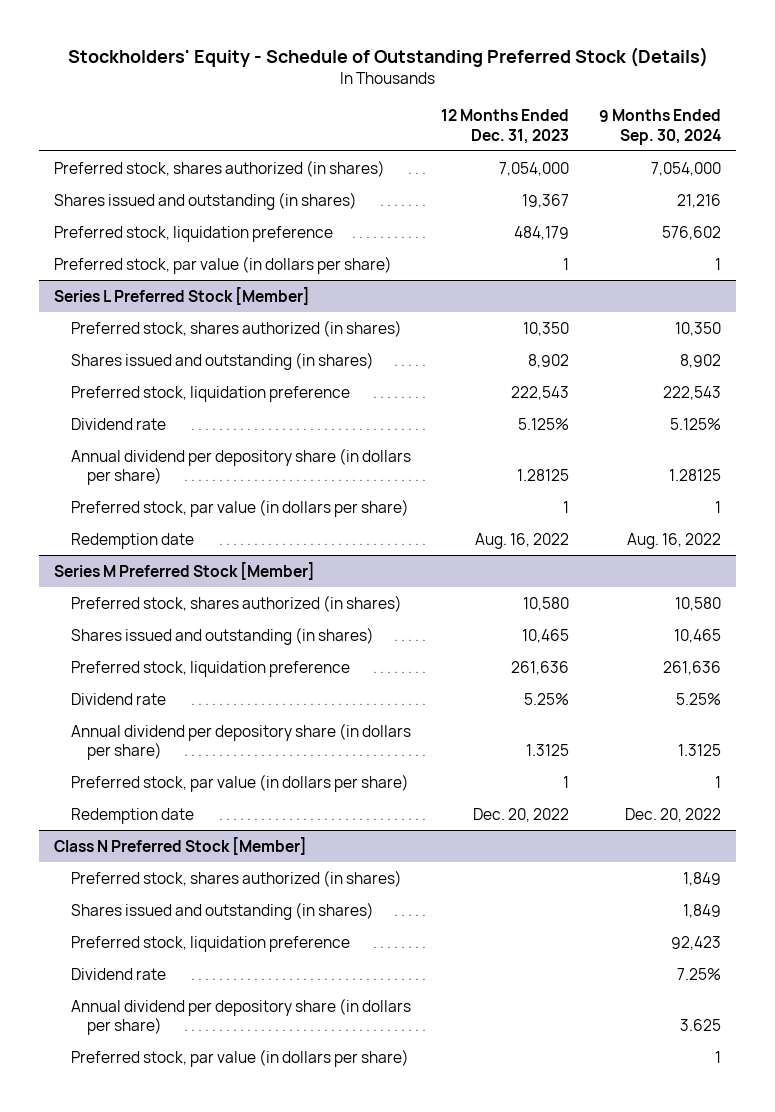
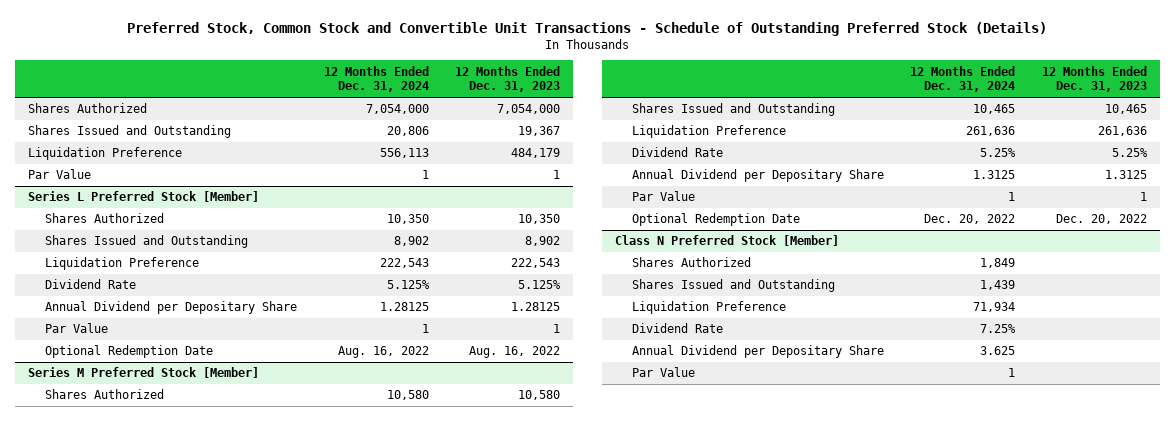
- Stockholders' Equity - Schedule of Outstanding Preferred Stock (Details)
+ Preferred Stock, Common Stock and Convertible Unit Transactions - Schedule of Outstanding Preferred Stock (Details)
- | 12 Months Ended Dec. 31, 2023 | 9 Months Ended Sep. 30, 2024
+ | 12 Months Ended Dec. 31, 2024 | 12 Months Ended Dec. 31, 2023
- Preferred stock, shares authorized (in shares) | 7,054,000 | 7,054,000
- Shares issued and outstanding (in shares) | 19,367 | 21,216
- Preferred stock, liquidation preference | 484,179 | 576,602
- Preferred stock, par value (in dollars per share) | 1 | 1
+ Shares Authorized | 7,054,000 | 7,054,000
+ Shares Issued and Outstanding | 20,806 | 19,367
+ Liquidation Preference | 556,113 | 484,179
+ Par Value | 1 | 1
@ Series L Preferred Stock [Member]
- Preferred stock, shares authorized (in shares) | 10,350 | 10,350
- Shares issued and outstanding (in shares) | 8,902 | 8,902
- Preferred stock, liquidation preference | 222,543 | 222,543
- Dividend rate | 5.125% | 5.125%
- Annual dividend per depository share (in dollars per share) | 1.28125 | 1.28125
- Preferred stock, par value (in dollars per share) | 1 | 1
- Redemption date | Aug. 16, 2022 | Aug. 16, 2022
+ Shares Authorized | 10,350 | 10,350
+ Shares Issued and Outstanding | 8,902 | 8,902
+ Liquidation Preference | 222,543 | 222,543
+ Dividend Rate | 5.125% | 5.125%
+ Annual Dividend per Depositary Share | 1.28125 | 1.28125
+ Par Value | 1 | 1
+ Optional Redemption Date | Aug. 16, 2022 | Aug. 16, 2022
@ Series M Preferred Stock [Member]
- Preferred stock, shares authorized (in shares) | 10,580 | 10,580
- Shares issued and outstanding (in shares) | 10,465 | 10,465
- Preferred stock, liquidation preference | 261,636 | 261,636
- Dividend rate | 5.25% | 5.25%
- Annual dividend per depository share (in dollars per share) | 1.3125 | 1.3125
- Preferred stock, par value (in dollars per share) | 1 | 1
- Redemption date | Dec. 20, 2022 | Dec. 20, 2022
+ Shares Authorized | 10,580 | 10,580
+ Shares Issued and Outstanding | 10,465 | 10,465
+ Liquidation Preference | 261,636 | 261,636
+ Dividend Rate | 5.25% | 5.25%
+ Annual Dividend per Depositary Share | 1.3125 | 1.3125
+ Par Value | 1 | 1
+ Optional Redemption Date | Dec. 20, 2022 | Dec. 20, 2022
@ Class N Preferred Stock [Member]
- Preferred stock, shares authorized (in shares) | | 1,849
- Shares issued and outstanding (in shares) | | 1,849
- Preferred stock, liquidation preference | | 92,423
- Dividend rate | | 7.25%
- Annual dividend per depository share (in dollars per share) | | 3.625
- Preferred stock, par value (in dollars per share) | | 1
+ Shares Authorized | 1,849 |
+ Shares Issued and Outstanding | 1,439 |
+ Liquidation Preference | 71,934 |
+ Dividend Rate | 7.25% |
+ Annual Dividend per Depositary Share | 3.625 |
+ Par Value | 1 |

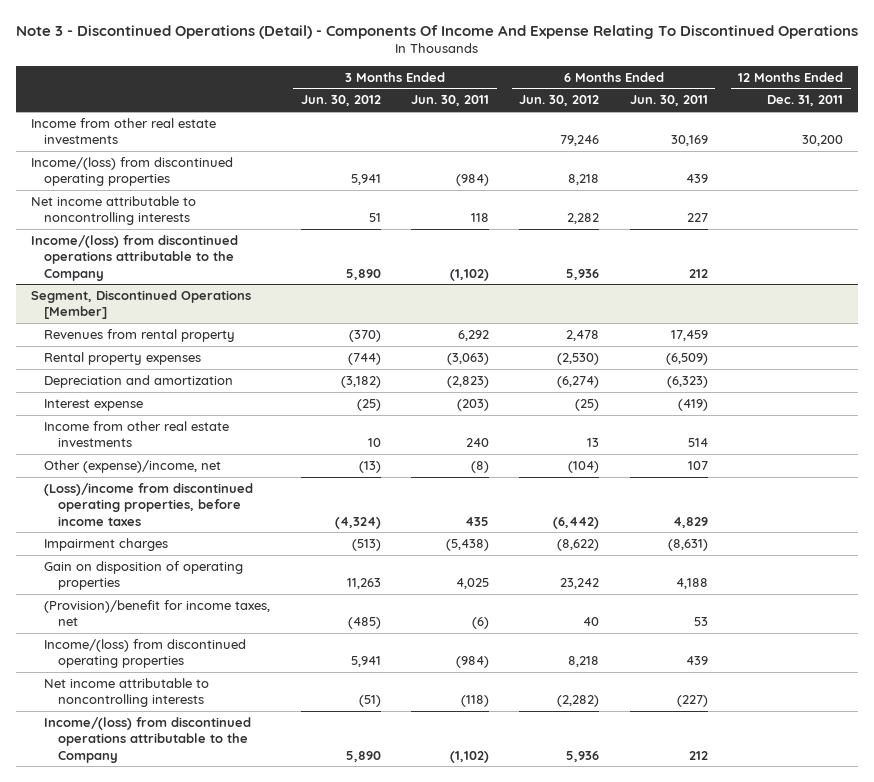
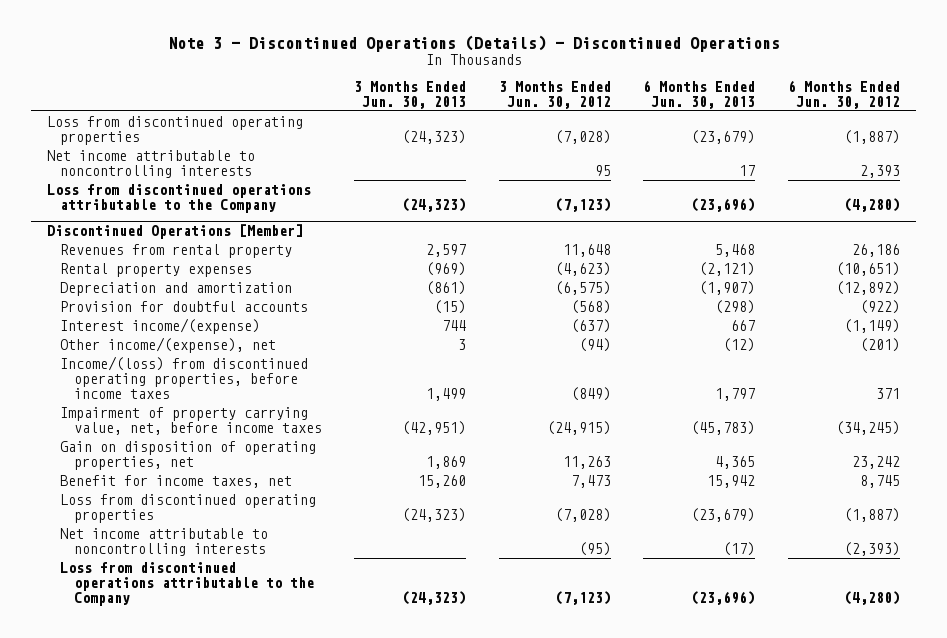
- Note 3 - Discontinued Operations (Detail) - Components Of Income And Expense Relating To Discontinued Operations
+ Note 3 - Discontinued Operations (Details) - Discontinued Operations
- | 3 Months Ended Jun. 30, 2012 | 3 Months Ended Jun. 30, 2011 | 6 Months Ended Jun. 30, 2012 | 6 Months Ended Jun. 30, 2011 | 12 Months Ended Dec. 31, 2011
+ | 3 Months Ended Jun. 30, 2013 | 3 Months Ended Jun. 30, 2012 | 6 Months Ended Jun. 30, 2013 | 6 Months Ended Jun. 30, 2012
- Income from other real estate investments | | | 79,246 | 30,169 | 30,200
- Income/(loss) from discontinued operating properties | 5,941 | (984) | 8,218 | 439 |
- Net income attributable to noncontrolling interests | 51 | 118 | 2,282 | 227 |
- Income/(loss) from discontinued operations attributable to the Company | 5,890 | (1,102) | 5,936 | 212 |
- Segment, Discontinued Operations [Member]
- Revenues from rental property | (370) | 6,292 | 2,478 | 17,459 |
- Rental property expenses | (744) | (3,063) | (2,530) | (6,509) |
- Depreciation and amortization | (3,182) | (2,823) | (6,274) | (6,323) |
- Interest expense | (25) | (203) | (25) | (419) |
- Income from other real estate investments | 10 | 240 | 13 | 514 |
- Other (expense)/income, net | (13) | (8) | (104) | 107 |
- (Loss)/income from discontinued operating properties, before income taxes | (4,324) | 435 | (6,442) | 4,829 |
- Impairment charges | (513) | (5,438) | (8,622) | (8,631) |
- Gain on disposition of operating properties | 11,263 | 4,025 | 23,242 | 4,188 |
- (Provision)/benefit for income taxes, net | (485) | (6) | 40 | 53 |
- Income/(loss) from discontinued operating properties | 5,941 | (984) | 8,218 | 439 |
- Net income attributable to noncontrolling interests | (51) | (118) | (2,282) | (227) |
- Income/(loss) from discontinued operations attributable to the Company | 5,890 | (1,102) | 5,936 | 212 |
+ Loss from discontinued operating properties | (24,323) | (7,028) | (23,679) | (1,887)
+ Net income attributable to noncontrolling interests | | 95 | 17 | 2,393
+ Loss from discontinued operations attributable to the Company | (24,323) | (7,123) | (23,696) | (4,280)
+ Discontinued Operations [Member]
+ Revenues from rental property | 2,597 | 11,648 | 5,468 | 26,186
+ Rental property expenses | (969) | (4,623) | (2,121) | (10,651)
+ Depreciation and amortization | (861) | (6,575) | (1,907) | (12,892)
+ Provision for doubtful accounts | (15) | (568) | (298) | (922)
+ Interest income/(expense) | 744 | (637) | 667 | (1,149)
+ Other income/(expense), net | 3 | (94) | (12) | (201)
+ Income/(loss) from discontinued operating properties, before income taxes | 1,499 | (849) | 1,797 | 371
+ Impairment of property carrying value, net, before income taxes | (42,951) | (24,915) | (45,783) | (34,245)
+ Gain on disposition of operating properties, net | 1,869 | 11,263 | 4,365 | 23,242
+ Benefit for income taxes, net | 15,260 | 7,473 | 15,942 | 8,745
+ Loss from discontinued operating properties | (24,323) | (7,028) | (23,679) | (1,887)
+ Net income attributable to noncontrolling interests | | (95) | (17) | (2,393)
+ Loss from discontinued operations attributable to the Company | (24,323) | (7,123) | (23,696) | (4,280)

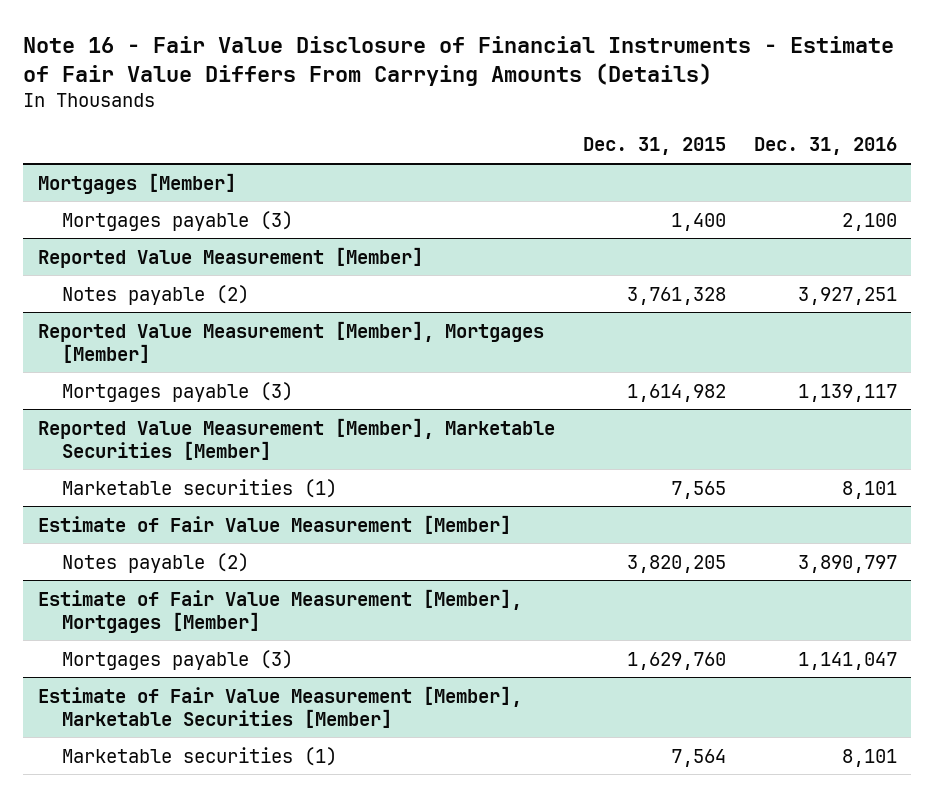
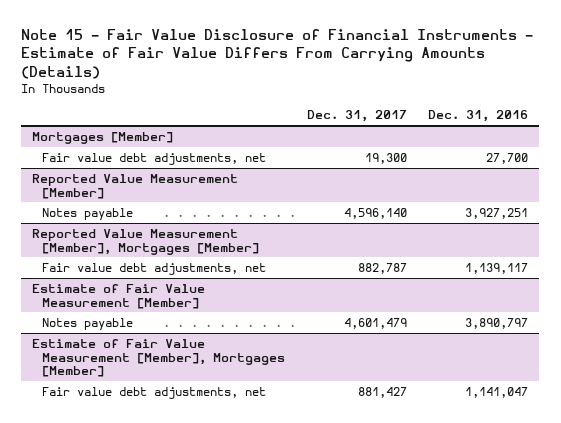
- Note 16 - Fair Value Disclosure of Financial Instruments - Estimate of Fair Value Differs From Carrying Amounts (Details)
+ Note 15 - Fair Value Disclosure of Financial Instruments - Estimate of Fair Value Differs From Carrying Amounts (Details)
- | Dec. 31, 2015 | Dec. 31, 2016
+ | Dec. 31, 2017 | Dec. 31, 2016
@ Mortgages [Member]
- Mortgages payable (3) | 1,400 | 2,100
+ Fair value debt adjustments, net | 19,300 | 27,700
@ Reported Value Measurement [Member]
- Notes payable (2) | 3,761,328 | 3,927,251
+ Notes payable | 4,596,140 | 3,927,251
@ Reported Value Measurement [Member], Mortgages [Member]
- Mortgages payable (3) | 1,614,982 | 1,139,117
- Reported Value Measurement [Member], Marketable Securities [Member]
- Marketable securities (1) | 7,565 | 8,101
@ Reported Value Measurement [Member], Mortgages [Member]
+ Fair value debt adjustments, net | 882,787 | 1,139,117
@ Estimate of Fair Value Measurement [Member]
- Notes payable (2) | 3,820,205 | 3,890,797
+ Notes payable | 4,601,479 | 3,890,797
@ Estimate of Fair Value Measurement [Member], Mortgages [Member]
- Mortgages payable (3) | 1,629,760 | 1,141,047
- Estimate of Fair Value Measurement [Member], Marketable Securities [Member]
- Marketable securities (1) | 7,564 | 8,101
@ Estimate of Fair Value Measurement [Member], Mortgages [Member]
+ Fair value debt adjustments, net | 881,427 | 1,141,047

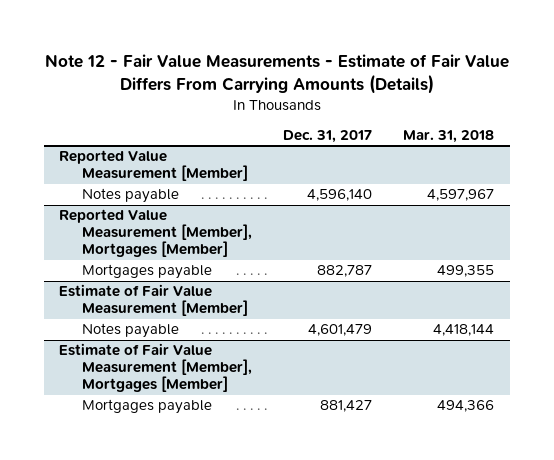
- Note 15 - Fair Value Disclosure of Financial Instruments - Estimate of Fair Value Differs From Carrying Amounts (Details)
+ Note 12 - Fair Value Measurements - Estimate of Fair Value Differs From Carrying Amounts (Details)
- | Dec. 31, 2017 | Dec. 31, 2016
+ | Dec. 31, 2017 | Mar. 31, 2018
- Mortgages [Member]
- Fair value debt adjustments, net | 19,300 | 27,700
@ Reported Value Measurement [Member], Mortgages [Member]
- Fair value debt adjustments, net | 882,787 | 1,139,117
+ Mortgages payable | 882,787 | 499,355
@ Estimate of Fair Value Measurement [Member], Mortgages [Member]
- Fair value debt adjustments, net | 881,427 | 1,141,047
+ Mortgages payable | 881,427 | 494,366

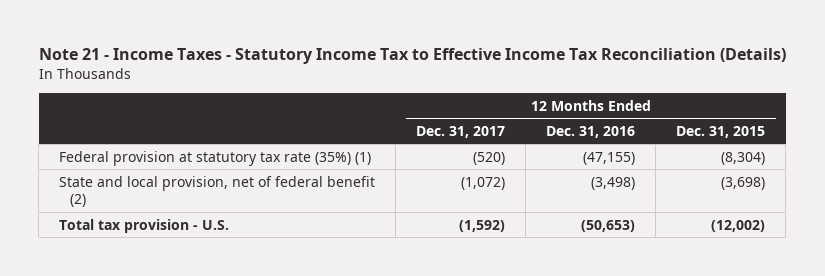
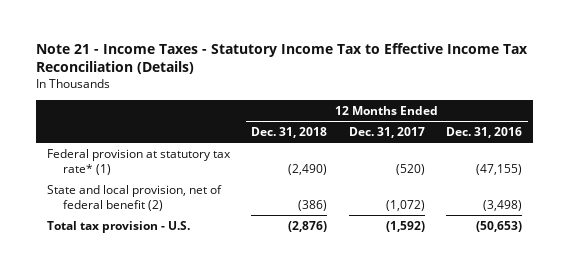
- | 12 Months Ended Dec. 31, 2017 | 12 Months Ended Dec. 31, 2016 | 12 Months Ended Dec. 31, 2015
+ | 12 Months Ended Dec. 31, 2018 | 12 Months Ended Dec. 31, 2017 | 12 Months Ended Dec. 31, 2016
- Federal provision at statutory tax rate (35%) (1) | (520) | (47,155) | (8,304)
+ Federal provision at statutory tax rate* (1) | (2,490) | (520) | (47,155)

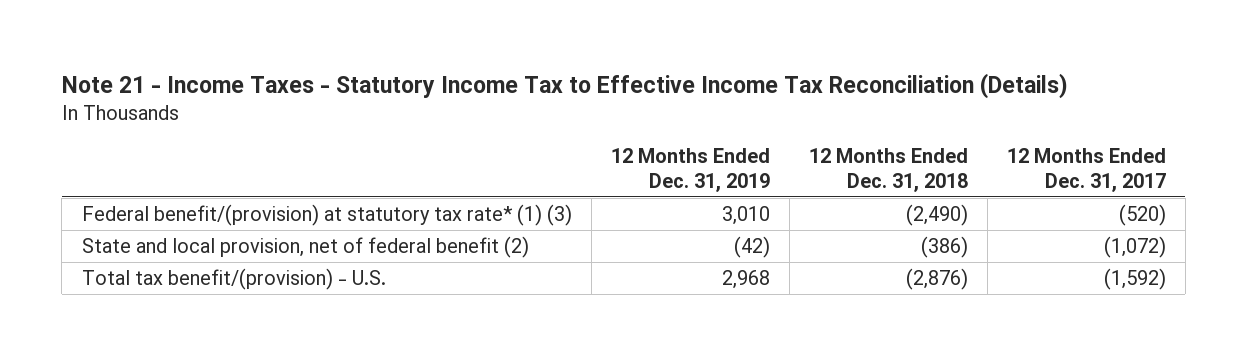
- | 12 Months Ended Dec. 31, 2018 | 12 Months Ended Dec. 31, 2017 | 12 Months Ended Dec. 31, 2016
+ | 12 Months Ended Dec. 31, 2019 | 12 Months Ended Dec. 31, 2018 | 12 Months Ended Dec. 31, 2017
- Federal provision at statutory tax rate* (1) | (2,490) | (520) | (47,155)
+ Federal benefit/(provision) at statutory tax rate* (1) (3) | 3,010 | (2,490) | (520)
- Total tax provision - U.S. | (2,876) | (1,592) | (50,653)
+ Total tax benefit/(provision) - U.S. | 2,968 | (2,876) | (1,592)

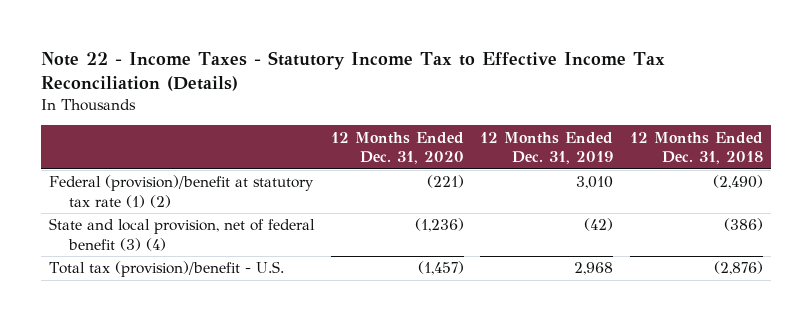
- Note 21 - Income Taxes - Statutory Income Tax to Effective Income Tax Reconciliation (Details)
+ Note 22 - Income Taxes - Statutory Income Tax to Effective Income Tax Reconciliation (Details)
- | 12 Months Ended Dec. 31, 2019 | 12 Months Ended Dec. 31, 2018 | 12 Months Ended Dec. 31, 2017
+ | 12 Months Ended Dec. 31, 2020 | 12 Months Ended Dec. 31, 2019 | 12 Months Ended Dec. 31, 2018
- Federal benefit/(provision) at statutory tax rate* (1) (3) | 3,010 | (2,490) | (520)
- State and local provision, net of federal benefit (2) | (42) | (386) | (1,072)
- Total tax benefit/(provision) - U.S. | 2,968 | (2,876) | (1,592)
+ Federal (provision)/benefit at statutory tax rate (1) (2) | (221) | 3,010 | (2,490)
+ State and local provision, net of federal benefit (3) (4) | (1,236) | (42) | (386)
+ Total tax (provision)/benefit - U.S. | (1,457) | 2,968 | (2,876)

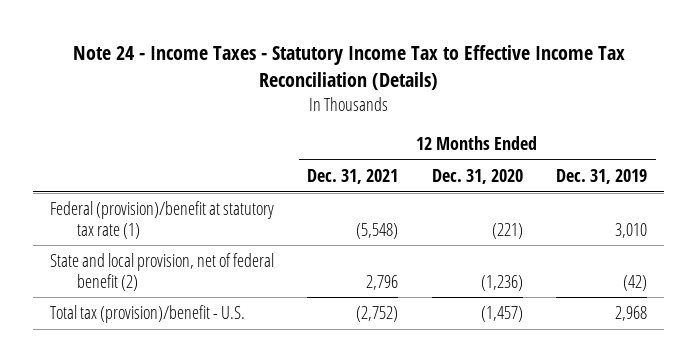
- Note 22 - Income Taxes - Statutory Income Tax to Effective Income Tax Reconciliation (Details)
+ Note 24 - Income Taxes - Statutory Income Tax to Effective Income Tax Reconciliation (Details)
- | 12 Months Ended Dec. 31, 2020 | 12 Months Ended Dec. 31, 2019 | 12 Months Ended Dec. 31, 2018
+ | 12 Months Ended Dec. 31, 2021 | 12 Months Ended Dec. 31, 2020 | 12 Months Ended Dec. 31, 2019
- Federal (provision)/benefit at statutory tax rate (1) (2) | (221) | 3,010 | (2,490)
- State and local provision, net of federal benefit (3) (4) | (1,236) | (42) | (386)
+ Federal (provision)/benefit at statutory tax rate (1) | (5,548) | (221) | 3,010
+ State and local provision, net of federal benefit (2) | 2,796 | (1,236) | (42)

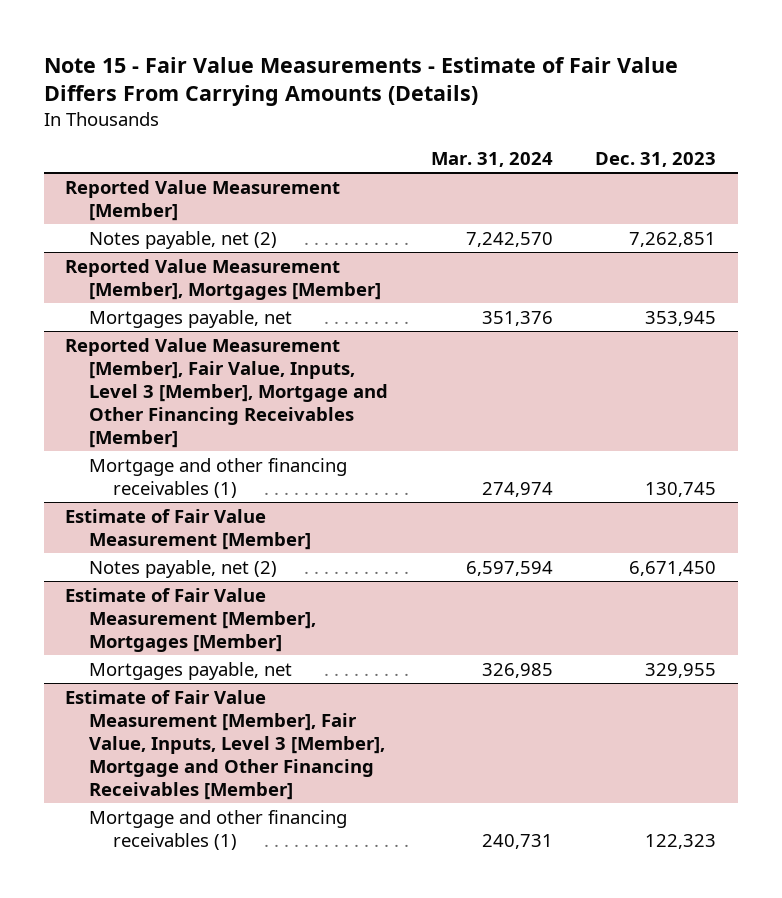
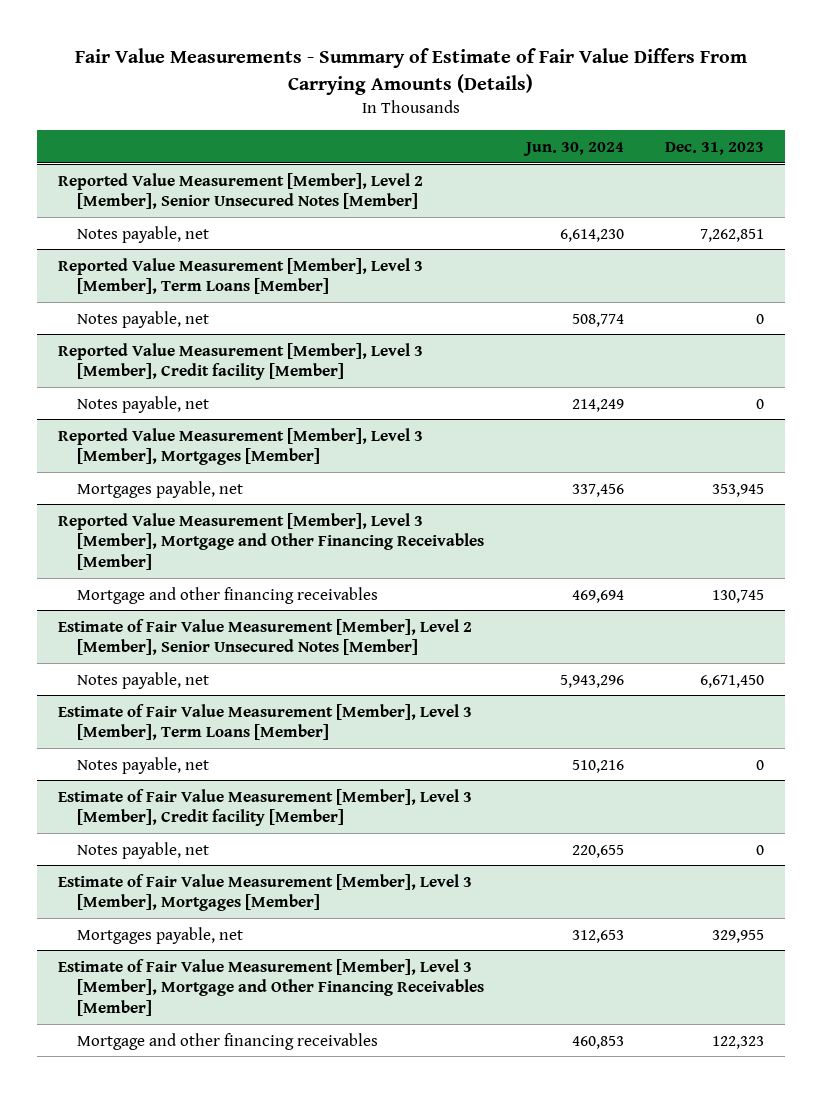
- Note 15 - Fair Value Measurements - Estimate of Fair Value Differs From Carrying Amounts (Details)
+ Fair Value Measurements - Summary of Estimate of Fair Value Differs From Carrying Amounts (Details)
- | Mar. 31, 2024 | Dec. 31, 2023
+ | Jun. 30, 2024 | Dec. 31, 2023
- Reported Value Measurement [Member]
- Notes payable, net (2) | 7,242,570 | 7,262,851
- Reported Value Measurement [Member], Mortgages [Member]
+ Reported Value Measurement [Member], Level 2 [Member], Senior Unsecured Notes [Member]
+ Notes payable, net | 6,614,230 | 7,262,851
+ Reported Value Measurement [Member], Level 3 [Member], Term Loans [Member]
+ Notes payable, net | 508,774 | 0
+ Reported Value Measurement [Member], Level 3 [Member], Credit facility [Member]
+ Notes payable, net | 214,249 | 0
+ Reported Value Measurement [Member], Level 3 [Member], Mortgages [Member]
- Reported Value Measurement [Member], Fair Value, Inputs, Level 3 [Member], Mortgage and Other Financing Receivables [Member]
- Mortgage and other financing receivables (1) | 274,974 | 130,745
- Estimate of Fair Value Measurement [Member]
- Notes payable, net (2) | 6,597,594 | 6,671,450
- Estimate of Fair Value Measurement [Member], Mortgages [Member]
+ Reported Value Measurement [Member], Level 3 [Member], Mortgage and Other Financing Receivables [Member]
+ Mortgage and other financing receivables | 469,694 | 130,745
+ Estimate of Fair Value Measurement [Member], Level 2 [Member], Senior Unsecured Notes [Member]
+ Notes payable, net | 5,943,296 | 6,671,450
+ Estimate of Fair Value Measurement [Member], Level 3 [Member], Term Loans [Member]
+ Notes payable, net | 510,216 | 0
+ Estimate of Fair Value Measurement [Member], Level 3 [Member], Credit facility [Member]
+ Notes payable, net | 220,655 | 0
+ Estimate of Fair Value Measurement [Member], Level 3 [Member], Mortgages [Member]
- Estimate of Fair Value Measurement [Member], Fair Value, Inputs, Level 3 [Member], Mortgage and Other Financing Receivables [Member]
- Mortgage and other financing receivables (1) | 240,731 | 122,323
+ Estimate of Fair Value Measurement [Member], Level 3 [Member], Mortgage and Other Financing Receivables [Member]
+ Mortgage and other financing receivables | 460,853 | 122,323

